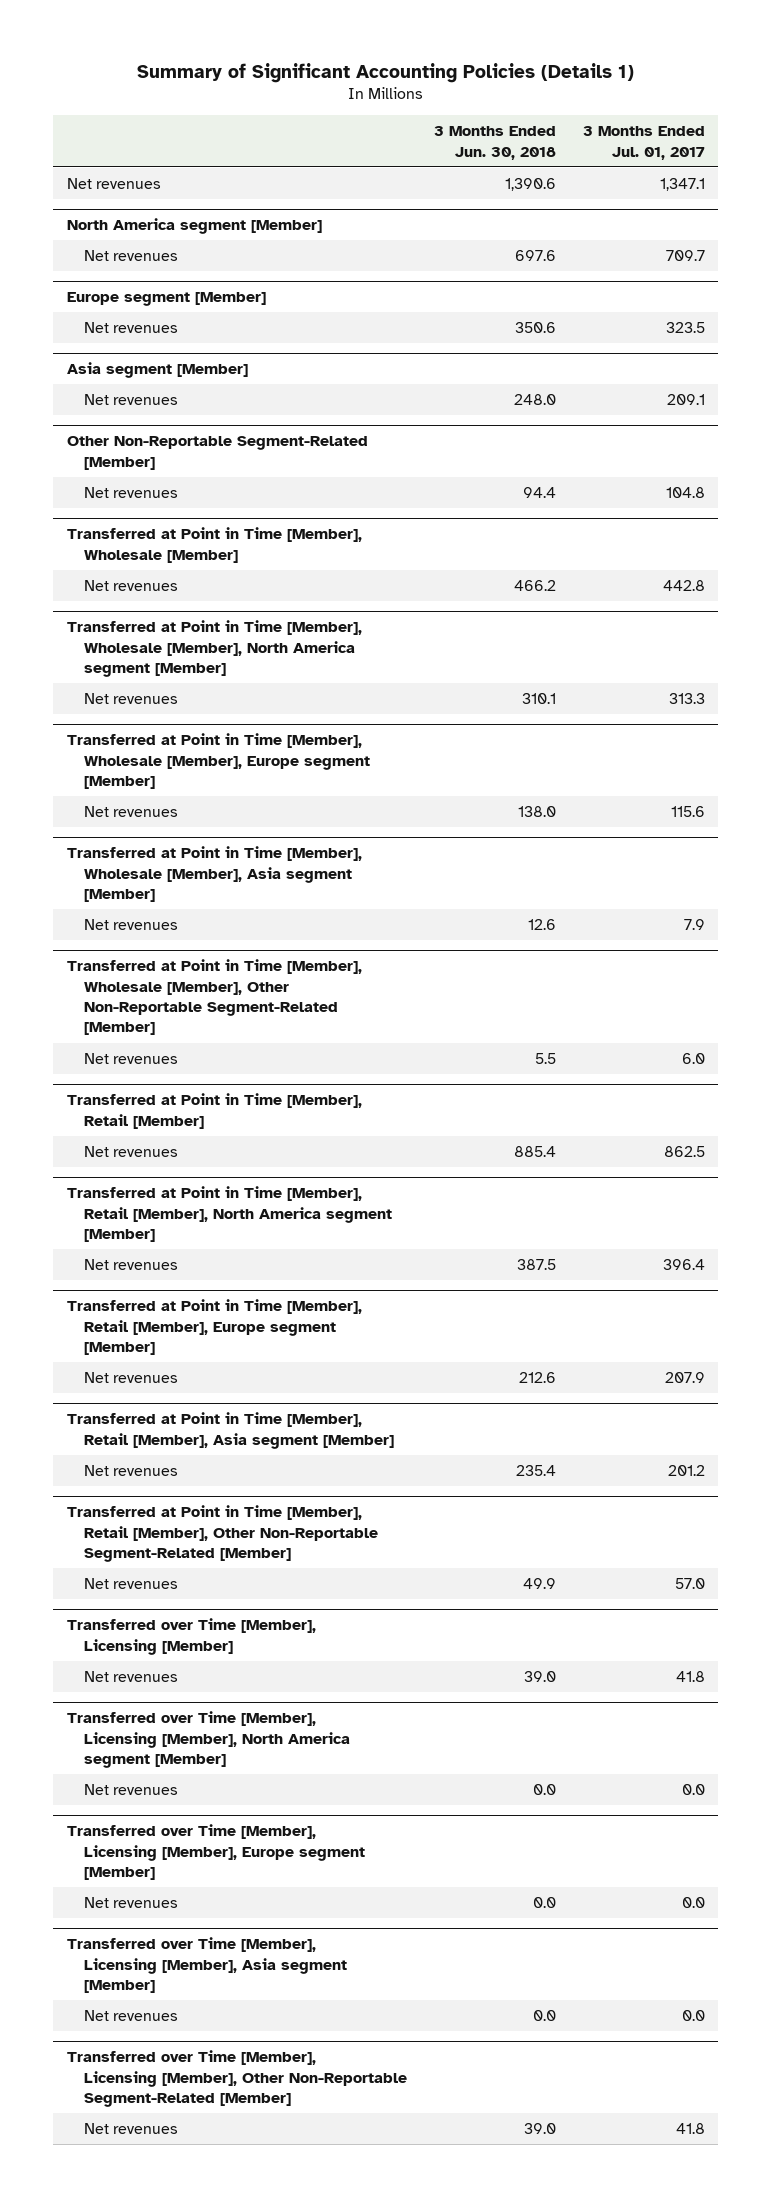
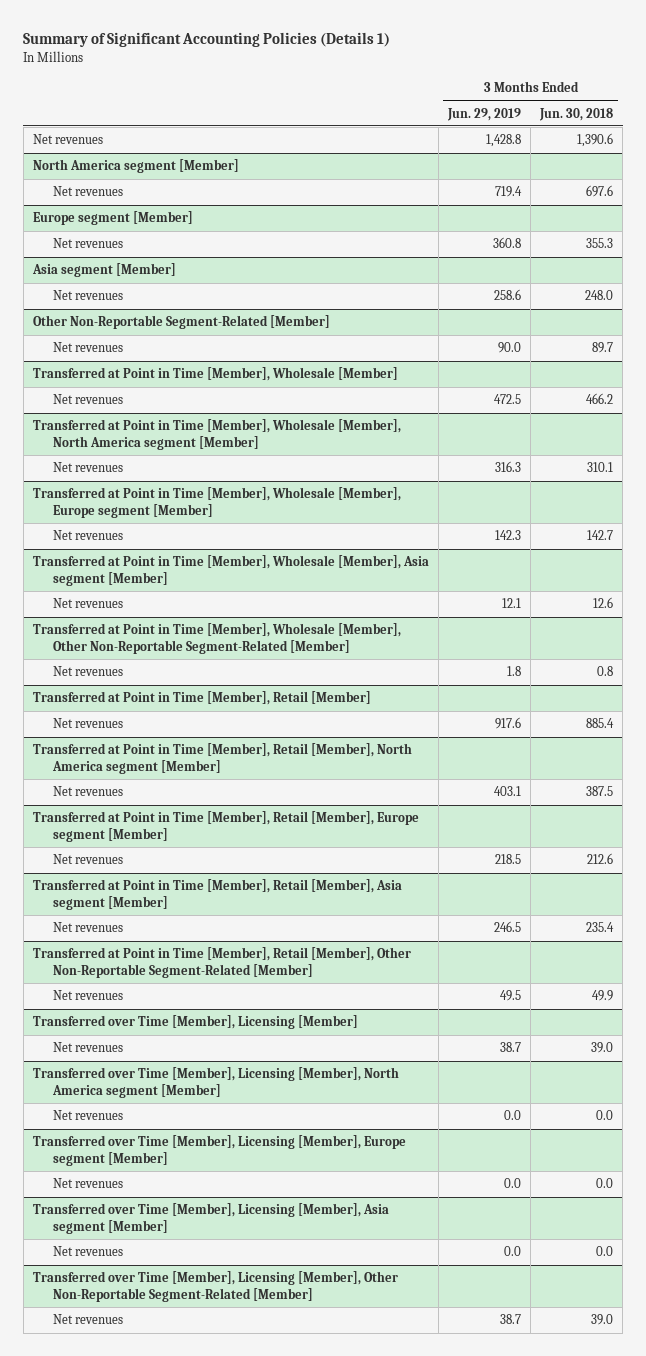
- | 3 Months Ended Jun. 30, 2018 | 3 Months Ended Jul. 01, 2017
+ | 3 Months Ended Jun. 29, 2019 | 3 Months Ended Jun. 30, 2018
@ Europe segment [Member]
- Net revenues | 350.6 | 323.5
+ Net revenues | 360.8 | 355.3
@ Other Non-Reportable Segment-Related [Member]
- Net revenues | 94.4 | 104.8
+ Net revenues | 90.0 | 89.7
@ Transferred at Point in Time [Member], Wholesale [Member], Europe segment [Member]
- Net revenues | 138.0 | 115.6
+ Net revenues | 142.3 | 142.7
@ Transferred at Point in Time [Member], Wholesale [Member], Other Non-Reportable Segment-Related [Member]
- Net revenues | 5.5 | 6.0
+ Net revenues | 1.8 | 0.8

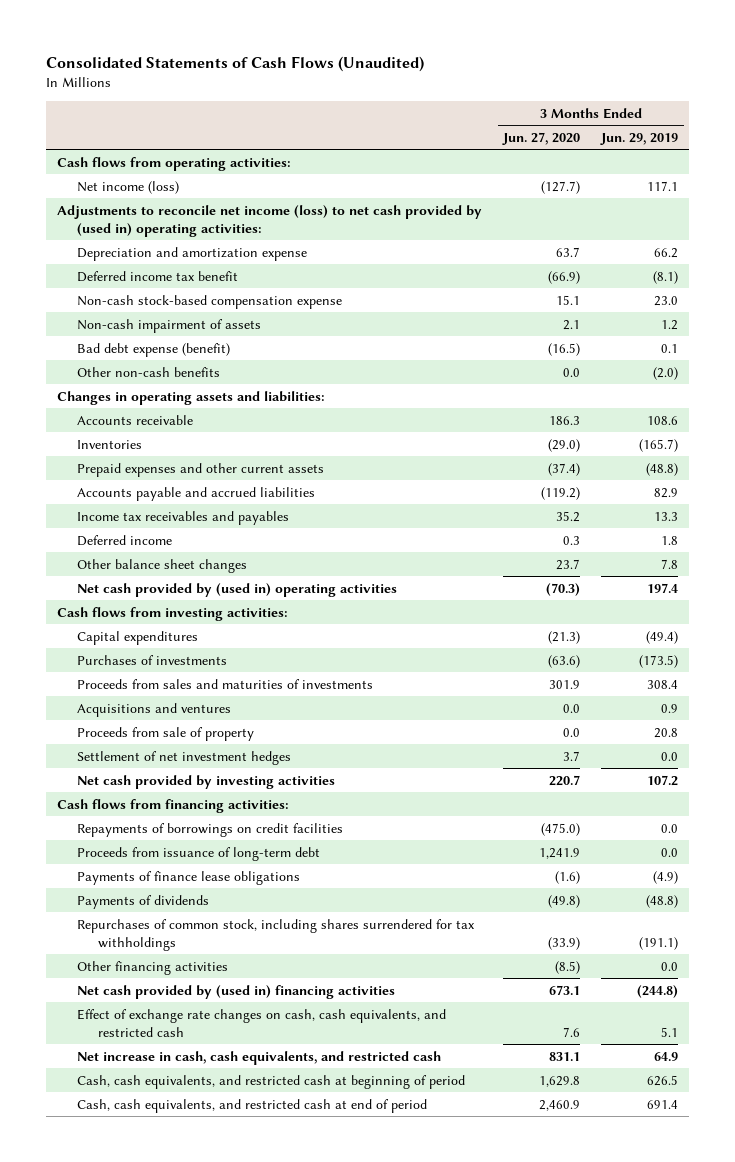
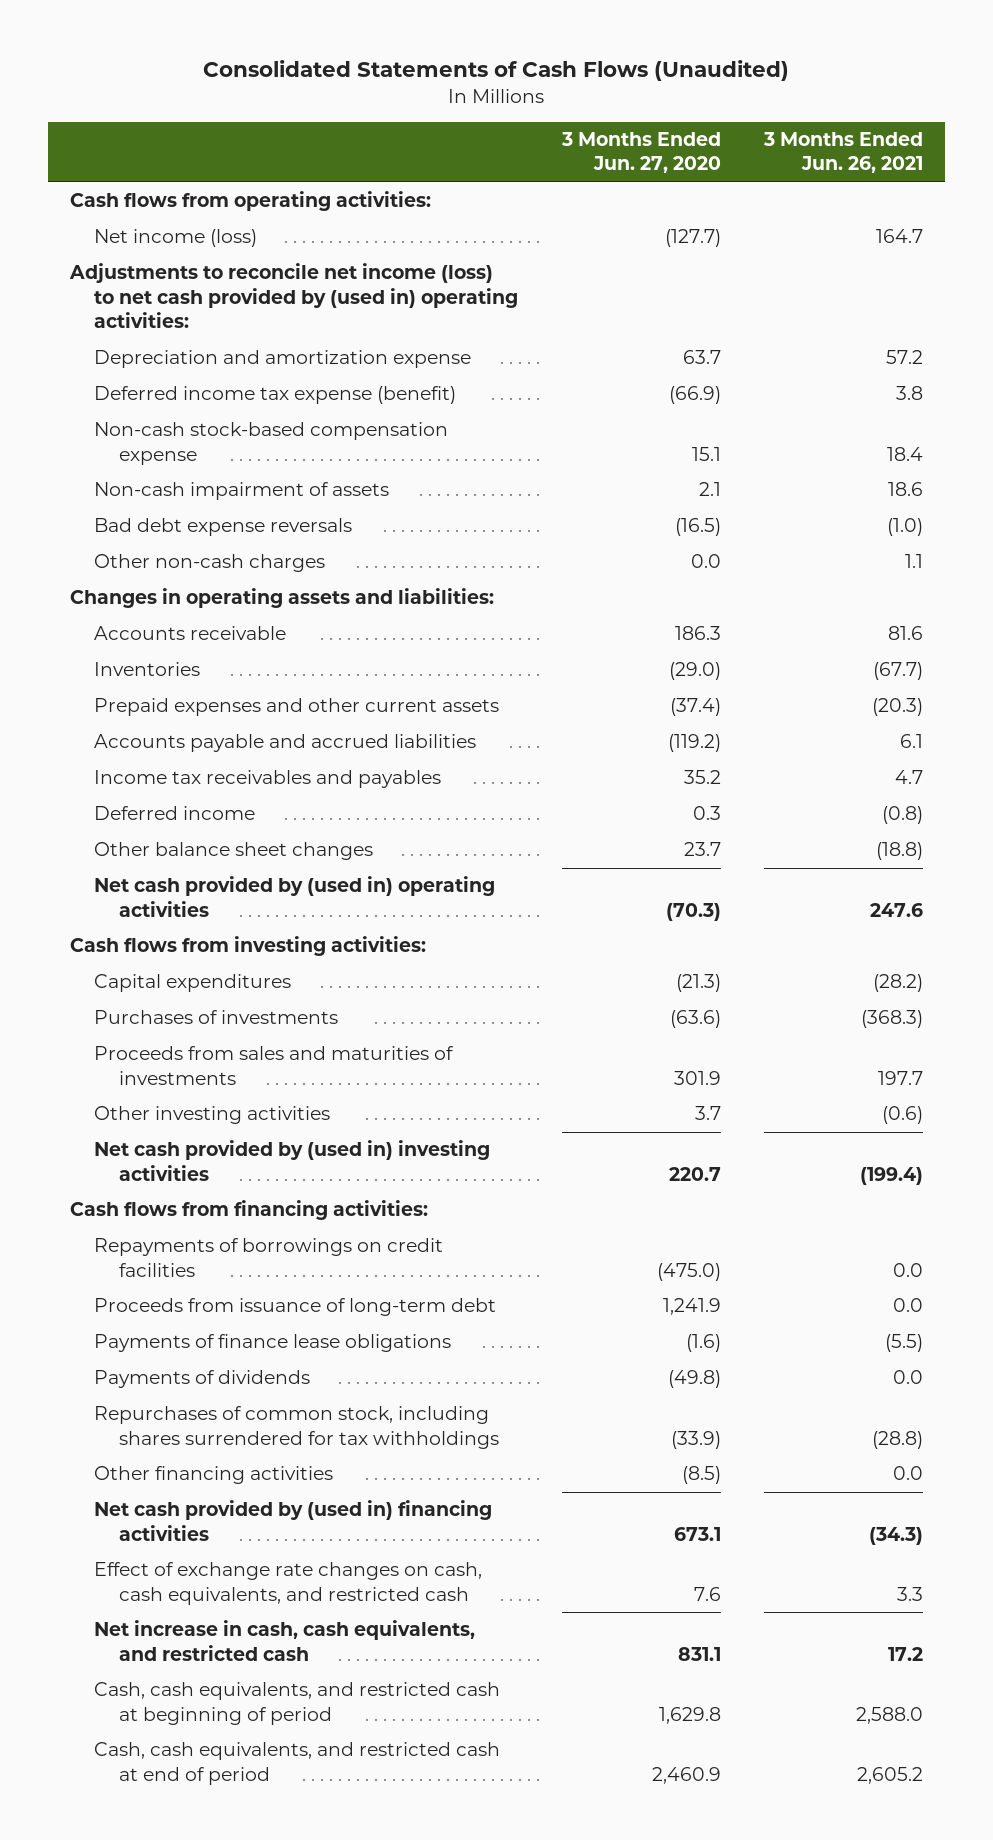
- | 3 Months Ended Jun. 27, 2020 | 3 Months Ended Jun. 29, 2019
+ | 3 Months Ended Jun. 27, 2020 | 3 Months Ended Jun. 26, 2021
- Deferred income tax benefit | (66.9) | (8.1)
+ Deferred income tax expense (benefit) | (66.9) | 3.8
- Bad debt expense (benefit) | (16.5) | 0.1
- Other non-cash benefits | 0.0 | (2.0)
+ Bad debt expense reversals | (16.5) | (1.0)
+ Other non-cash charges | 0.0 | 1.1
- Acquisitions and ventures | 0.0 | 0.9
- Proceeds from sale of property | 0.0 | 20.8
- Settlement of net investment hedges | 3.7 | 0.0
- Net cash provided by investing activities | 220.7 | 107.2
+ Other investing activities | 3.7 | (0.6)
+ Net cash provided by (used in) investing activities | 220.7 | (199.4)

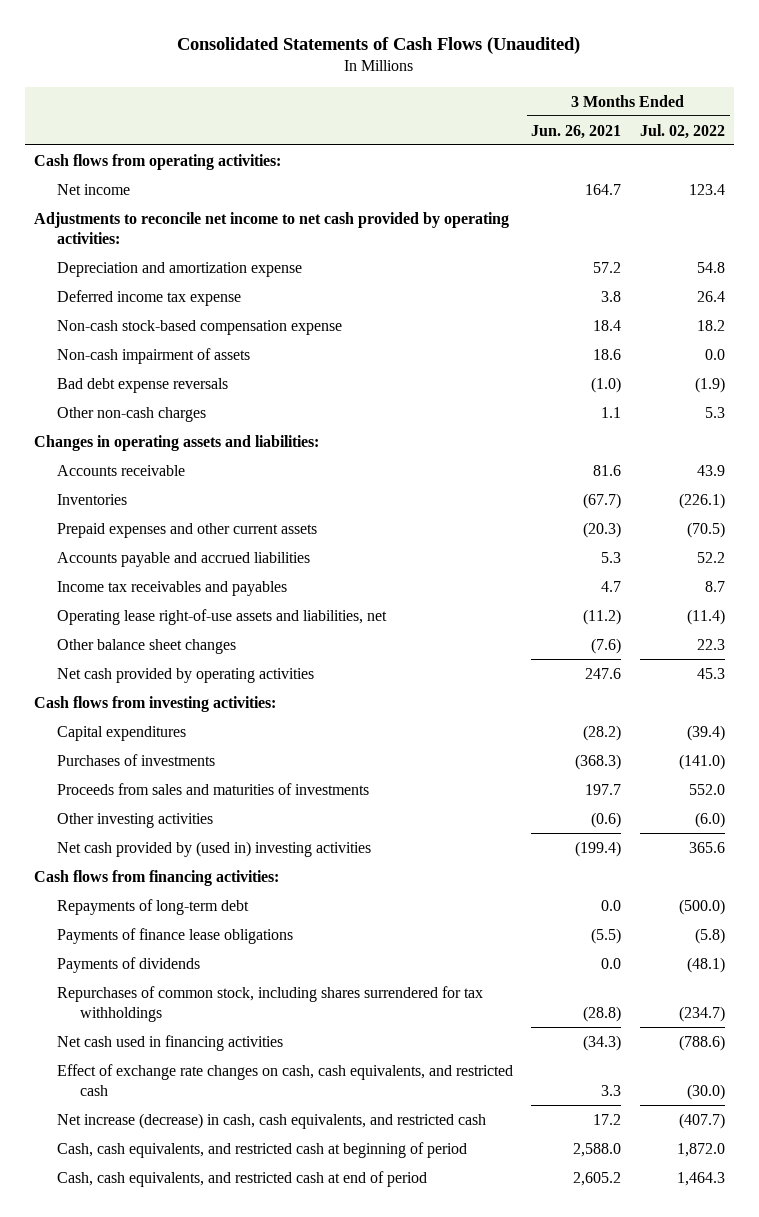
- | 3 Months Ended Jun. 27, 2020 | 3 Months Ended Jun. 26, 2021
+ | 3 Months Ended Jun. 26, 2021 | 3 Months Ended Jul. 02, 2022
- Net income (loss) | (127.7) | 164.7
- Adjustments to reconcile net income (loss) to net cash provided by (used in) operating activities:
+ Net income | 164.7 | 123.4
+ Adjustments to reconcile net income to net cash provided by operating activities:
- Deferred income tax expense (benefit) | (66.9) | 3.8
+ Deferred income tax expense | 3.8 | 26.4
- Accounts payable and accrued liabilities | (119.2) | 6.1
+ Accounts payable and accrued liabilities | 5.3 | 52.2
- Deferred income | 0.3 | (0.8)
- Other balance sheet changes | 23.7 | (18.8)
- Net cash provided by (used in) operating activities | (70.3) | 247.6
+ Operating lease right-of-use assets and liabilities, net | (11.2) | (11.4)
+ Other balance sheet changes | (7.6) | 22.3
+ Net cash provided by operating activities | 247.6 | 45.3
- Repayments of borrowings on credit facilities | (475.0) | 0.0
- Proceeds from issuance of long-term debt | 1,241.9 | 0.0
+ Repayments of long-term debt | 0.0 | (500.0)
- Other financing activities | (8.5) | 0.0
- Net cash provided by (used in) financing activities | 673.1 | (34.3)
+ Net cash used in financing activities | (34.3) | (788.6)
- Net increase in cash, cash equivalents, and restricted cash | 831.1 | 17.2
+ Net increase (decrease) in cash, cash equivalents, and restricted cash | 17.2 | (407.7)

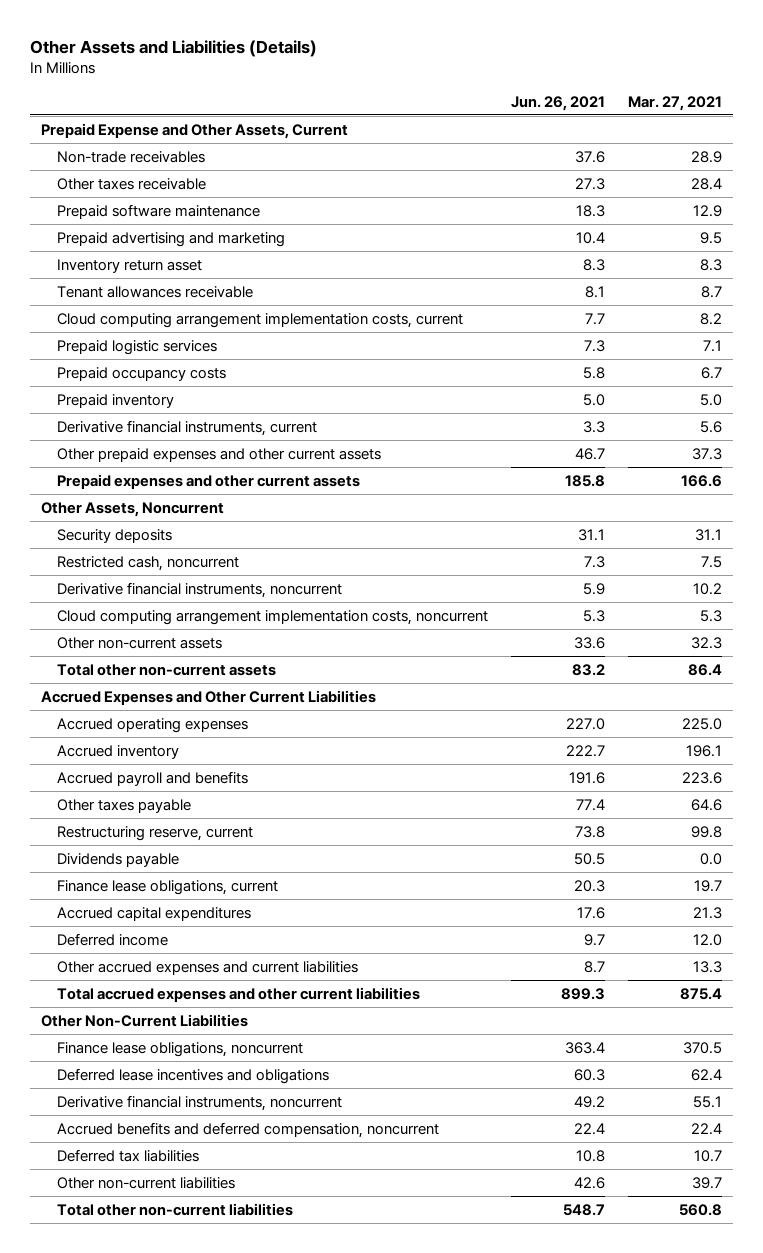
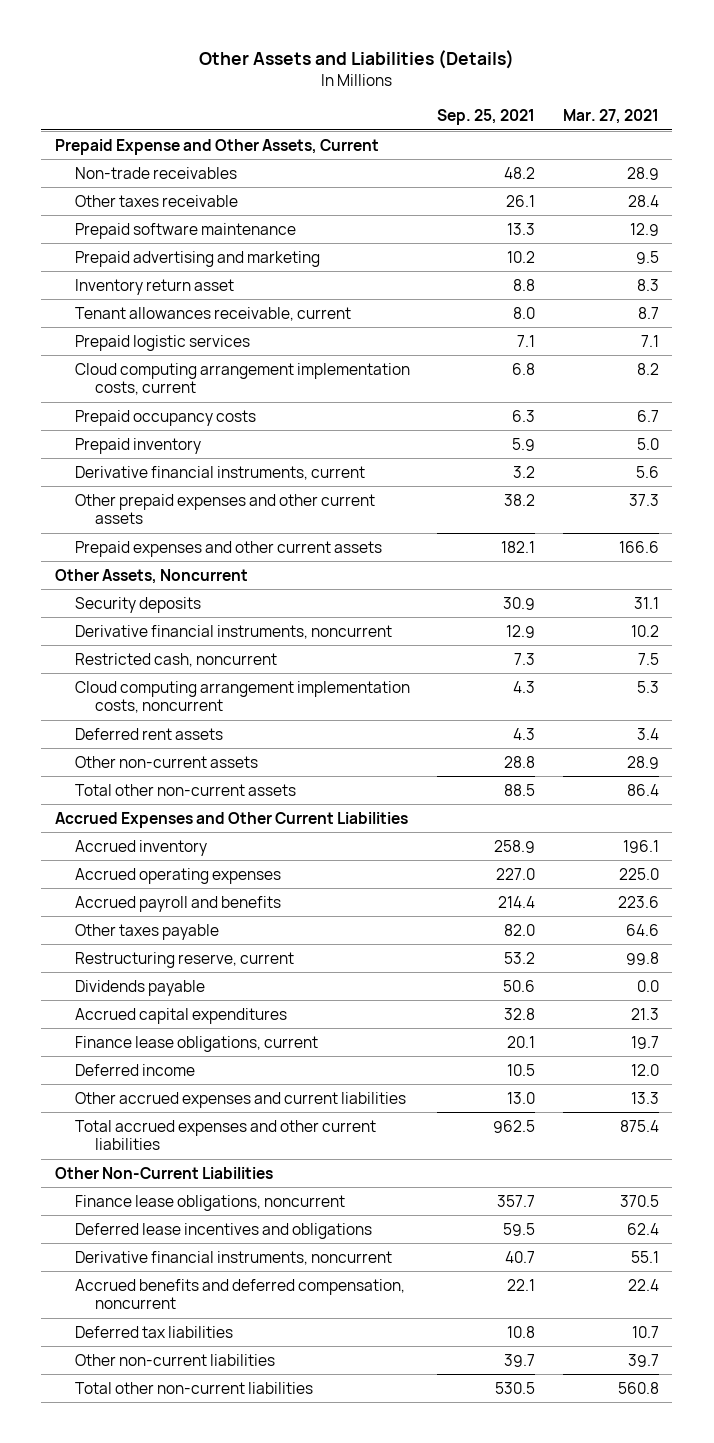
- | Jun. 26, 2021 | Mar. 27, 2021
+ | Sep. 25, 2021 | Mar. 27, 2021
- Tenant allowances receivable | 8.1 | 8.7
+ Tenant allowances receivable, current | 8.0 | 8.7
moved down: Cloud computing arrangement implementation costs, current | 6.8 | 8.2
moved down: Restricted cash, noncurrent | 7.3 | 7.5
- Other non-current assets | 33.6 | 32.3
+ Deferred rent assets | 4.3 | 3.4
+ Other non-current assets | 28.8 | 28.9
moved down: Accrued operating expenses | 227.0 | 225.0
moved down: Finance lease obligations, current | 20.1 | 19.7

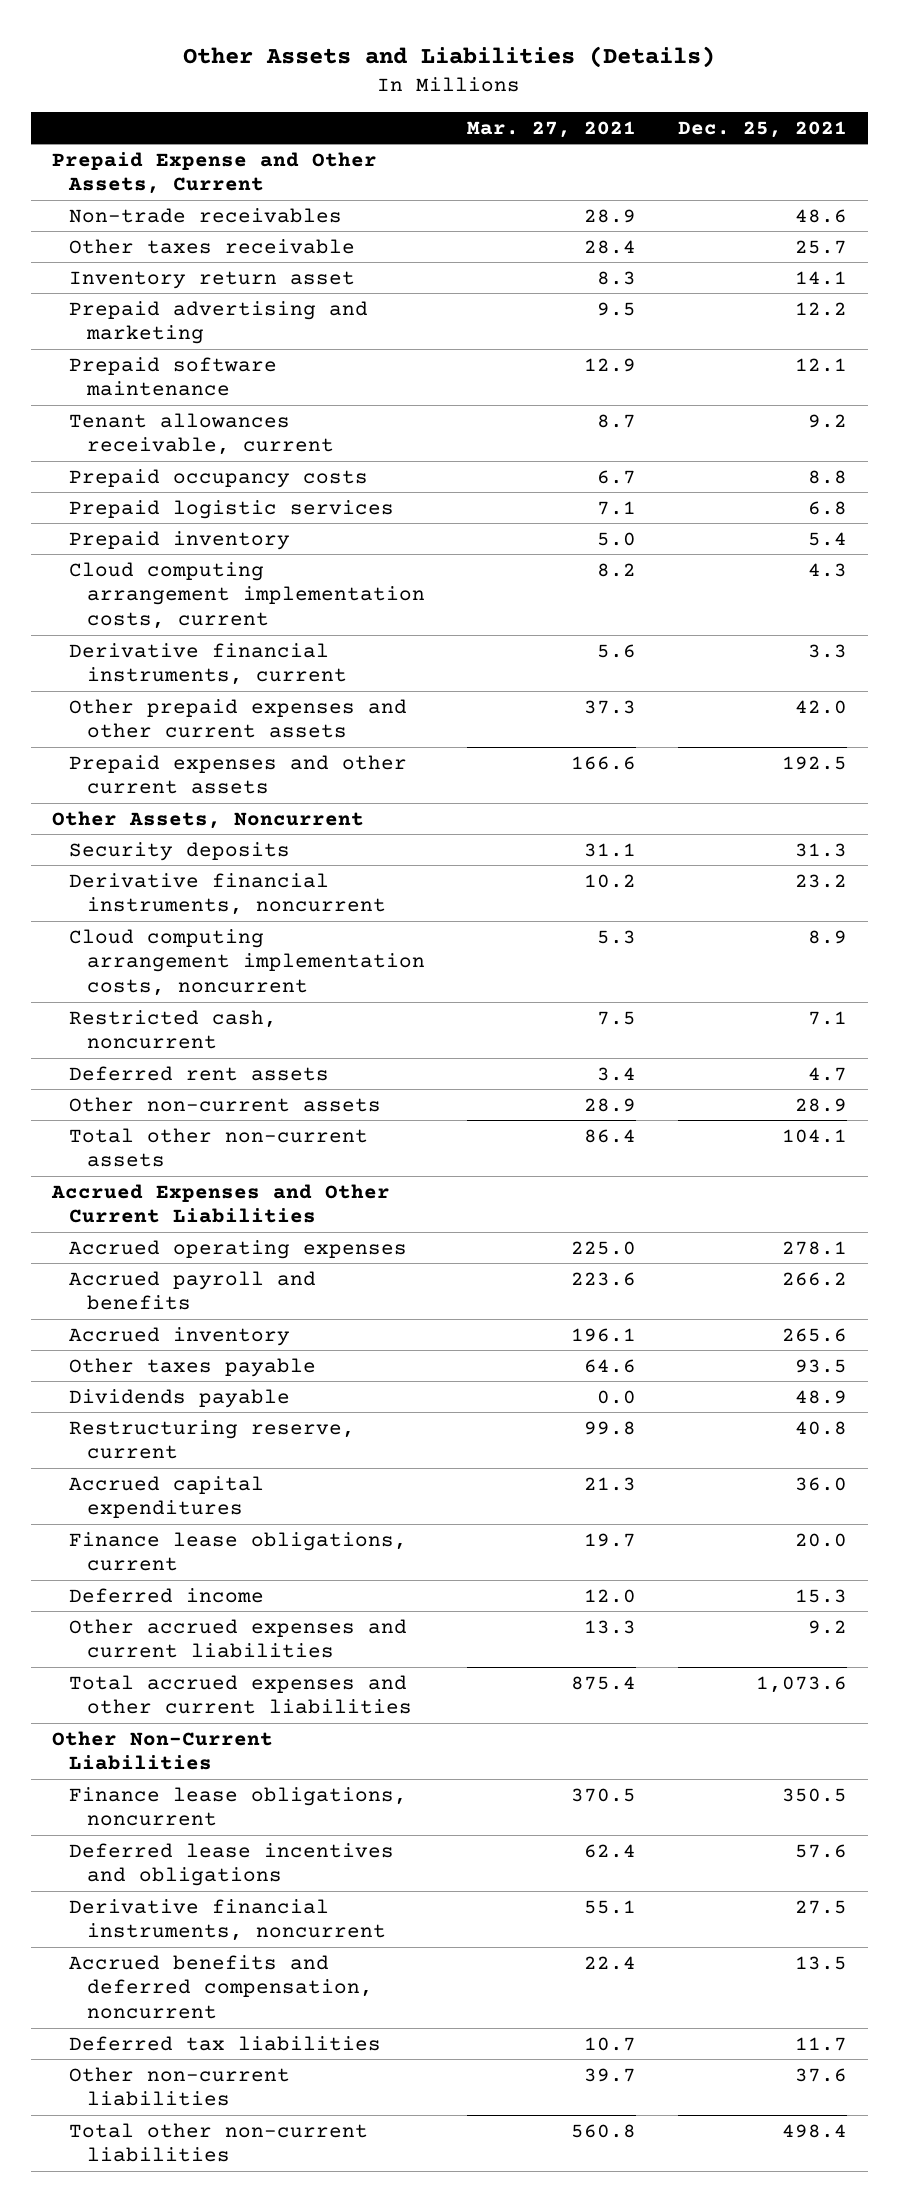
- | Sep. 25, 2021 | Mar. 27, 2021
+ | Mar. 27, 2021 | Dec. 25, 2021
moved down: Prepaid advertising and marketing | 9.5 | 12.2
moved down: Prepaid software maintenance | 12.9 | 12.1
moved down: Prepaid logistic services | 7.1 | 6.8
moved down: Cloud computing arrangement implementation costs, current | 8.2 | 4.3
moved down: Restricted cash, noncurrent | 7.5 | 7.1
moved down: Accrued inventory | 196.1 | 265.6
moved down: Restructuring reserve, current | 99.8 | 40.8

